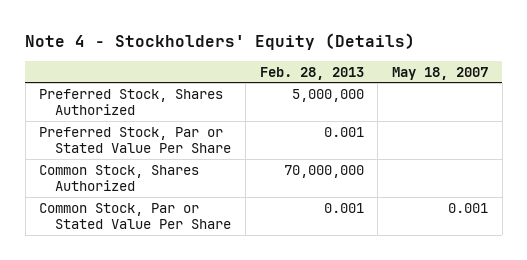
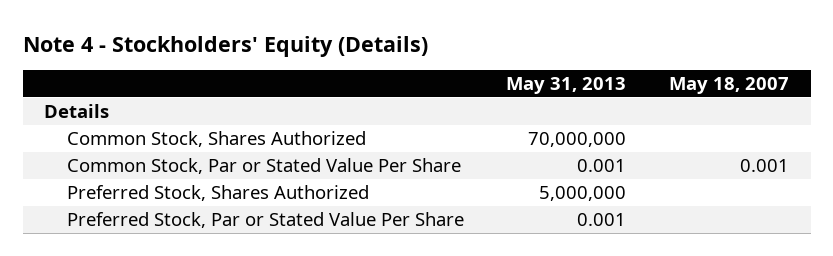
- | Feb. 28, 2013 | May 18, 2007
+ | May 31, 2013 | May 18, 2007
+ Details
moved down: Preferred Stock, Shares Authorized | 5,000,000 |
moved down: Preferred Stock, Par or Stated Value Per Share | 0.001 |

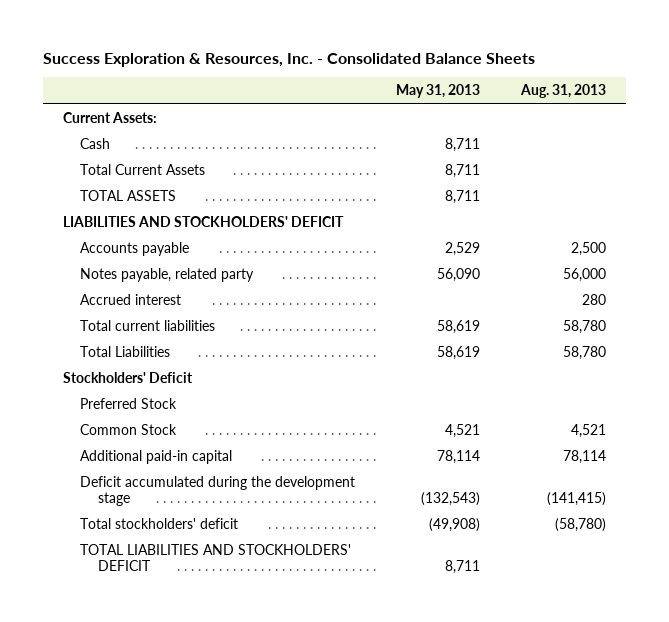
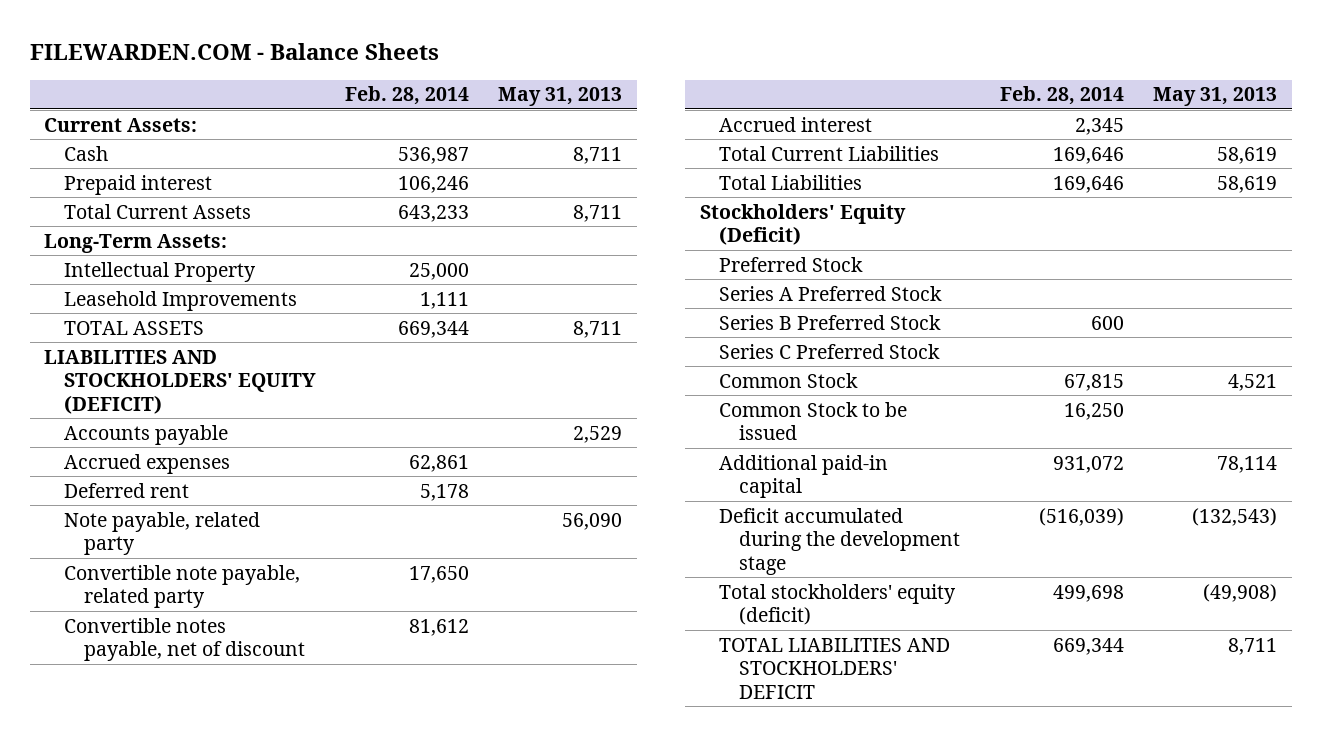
- Success Exploration & Resources, Inc. - Consolidated Balance Sheets
+ FILEWARDEN.COM - Balance Sheets
- | May 31, 2013 | Aug. 31, 2013
+ | Feb. 28, 2014 | May 31, 2013
+ Prepaid interest | 106,246 |
+ Long-Term Assets:
+ Intellectual Property | 25,000 |
+ Leasehold Improvements | 1,111 |
- LIABILITIES AND STOCKHOLDERS' DEFICIT
+ LIABILITIES AND STOCKHOLDERS' EQUITY (DEFICIT)
- Notes payable, related party | 56,090 | 56,000
+ Accrued expenses | 62,861 |
+ Deferred rent | 5,178 |
+ Note payable, related party | | 56,090
+ Convertible note payable, related party | 17,650 |
+ Convertible notes payable, net of discount | 81,612 |
- Total current liabilities | 58,619 | 58,780
+ Total Current Liabilities | 169,646 | 58,619
- Stockholders' Deficit
+ Stockholders' Equity (Deficit)
+ Series A Preferred Stock
+ Series B Preferred Stock | 600 |
+ Series C Preferred Stock
+ Common Stock to be issued | 16,250 |
- Total stockholders' deficit | (49,908) | (58,780)
+ Total stockholders' equity (deficit) | 499,698 | (49,908)

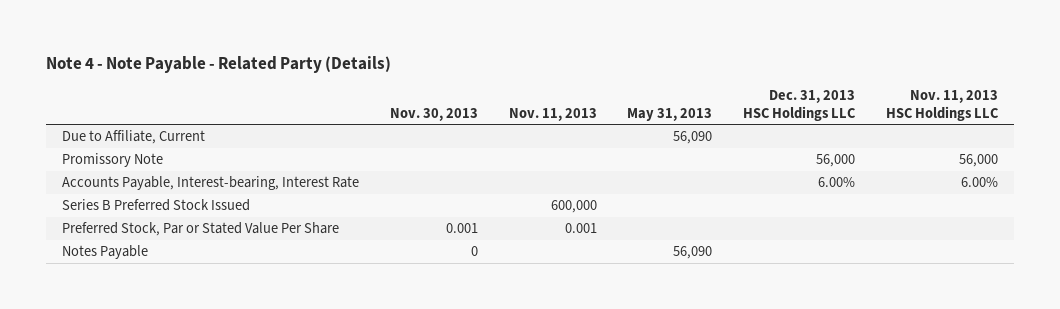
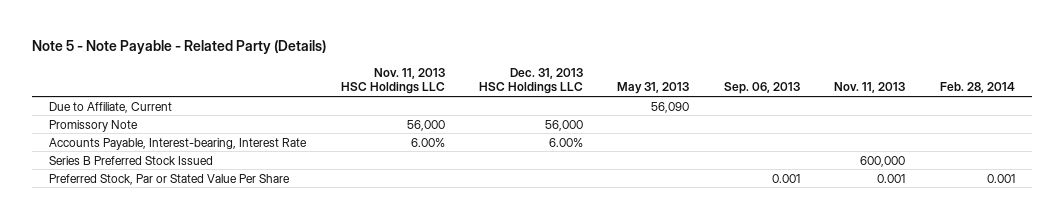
- Note 4 - Note Payable - Related Party (Details)
+ Note 5 - Note Payable - Related Party (Details)
- | Nov. 30, 2013 | Nov. 11, 2013 | May 31, 2013 | Dec. 31, 2013 HSC Holdings LLC | Nov. 11, 2013 HSC Holdings LLC
+ | Nov. 11, 2013 HSC Holdings LLC | Dec. 31, 2013 HSC Holdings LLC | May 31, 2013 | Sep. 06, 2013 | Nov. 11, 2013 | Feb. 28, 2014
- Notes Payable | 0 | | 56,090 | |

